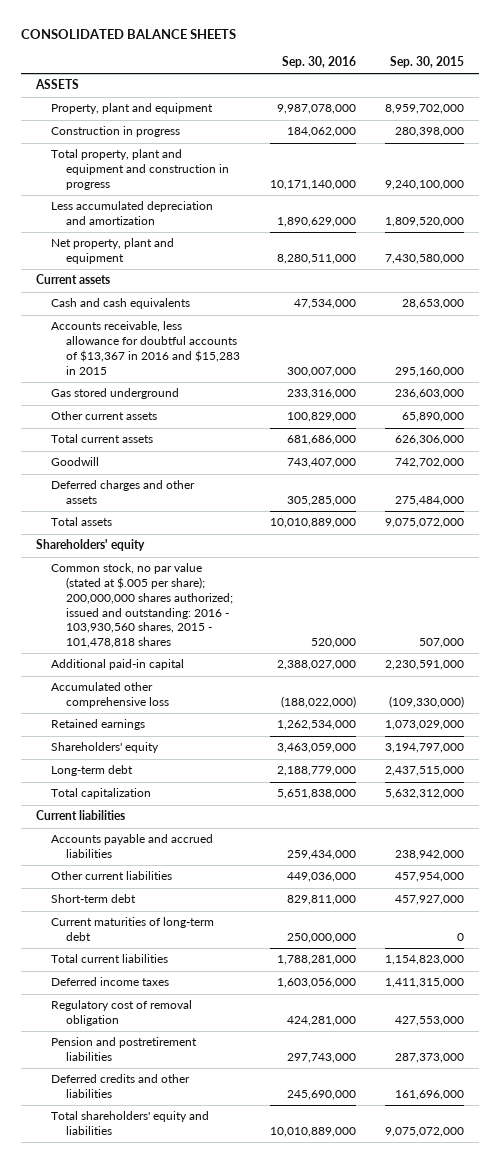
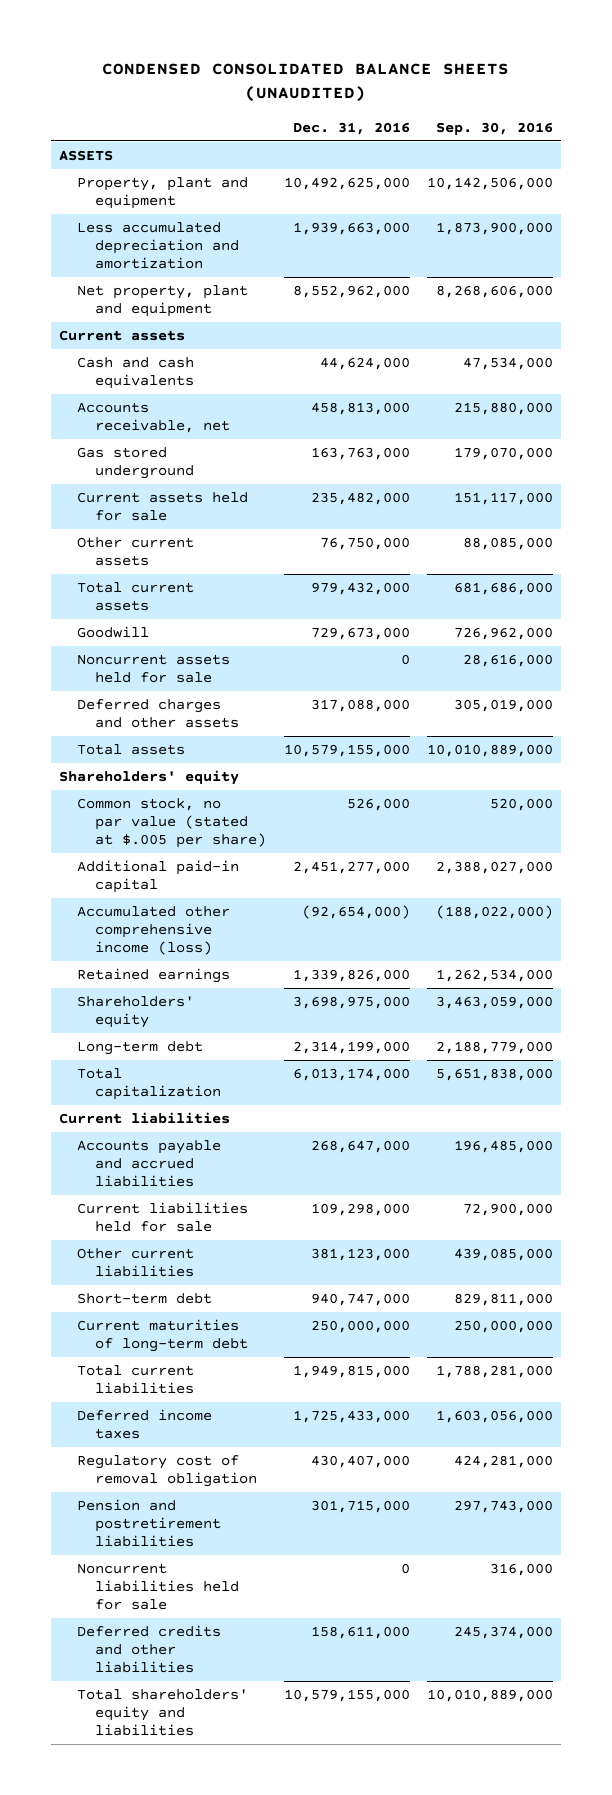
- CONSOLIDATED BALANCE SHEETS
+ CONDENSED CONSOLIDATED BALANCE SHEETS (UNAUDITED)
- | Sep. 30, 2016 | Sep. 30, 2015
+ | Dec. 31, 2016 | Sep. 30, 2016
- Property, plant and equipment | 9,987,078,000 | 8,959,702,000
- Construction in progress | 184,062,000 | 280,398,000
- Total property, plant and equipment and construction in progress | 10,171,140,000 | 9,240,100,000
- Less accumulated depreciation and amortization | 1,890,629,000 | 1,809,520,000
- Net property, plant and equipment | 8,280,511,000 | 7,430,580,000
+ Property, plant and equipment | 10,492,625,000 | 10,142,506,000
+ Less accumulated depreciation and amortization | 1,939,663,000 | 1,873,900,000
+ Net property, plant and equipment | 8,552,962,000 | 8,268,606,000
- Accounts receivable, less allowance for doubtful accounts of $13,367 in 2016 and $15,283 in 2015 | 300,007,000 | 295,160,000
- Gas stored underground | 233,316,000 | 236,603,000
- Other current assets | 100,829,000 | 65,890,000
+ Accounts receivable, net | 458,813,000 | 215,880,000
+ Gas stored underground | 163,763,000 | 179,070,000
+ Current assets held for sale | 235,482,000 | 151,117,000
+ Other current assets | 76,750,000 | 88,085,000
- Goodwill | 743,407,000 | 742,702,000
- Deferred charges and other assets | 305,285,000 | 275,484,000
+ Goodwill | 729,673,000 | 726,962,000
+ Noncurrent assets held for sale | 0 | 28,616,000
+ Deferred charges and other assets | 317,088,000 | 305,019,000
- Common stock, no par value (stated at $.005 per share); 200,000,000 shares authorized; issued and outstanding: 2016 - 103,930,560 shares, 2015 - 101,478,818 shares | 520,000 | 507,000
+ Common stock, no par value (stated at $.005 per share) | 526,000 | 520,000
- Accumulated other comprehensive loss | (188,022,000) | (109,330,000)
+ Accumulated other comprehensive income (loss) | (92,654,000) | (188,022,000)
- Accounts payable and accrued liabilities | 259,434,000 | 238,942,000
- Other current liabilities | 449,036,000 | 457,954,000
+ Accounts payable and accrued liabilities | 268,647,000 | 196,485,000
+ Current liabilities held for sale | 109,298,000 | 72,900,000
+ Other current liabilities | 381,123,000 | 439,085,000
- Deferred credits and other liabilities | 245,690,000 | 161,696,000
+ Noncurrent liabilities held for sale | 0 | 316,000
+ Deferred credits and other liabilities | 158,611,000 | 245,374,000

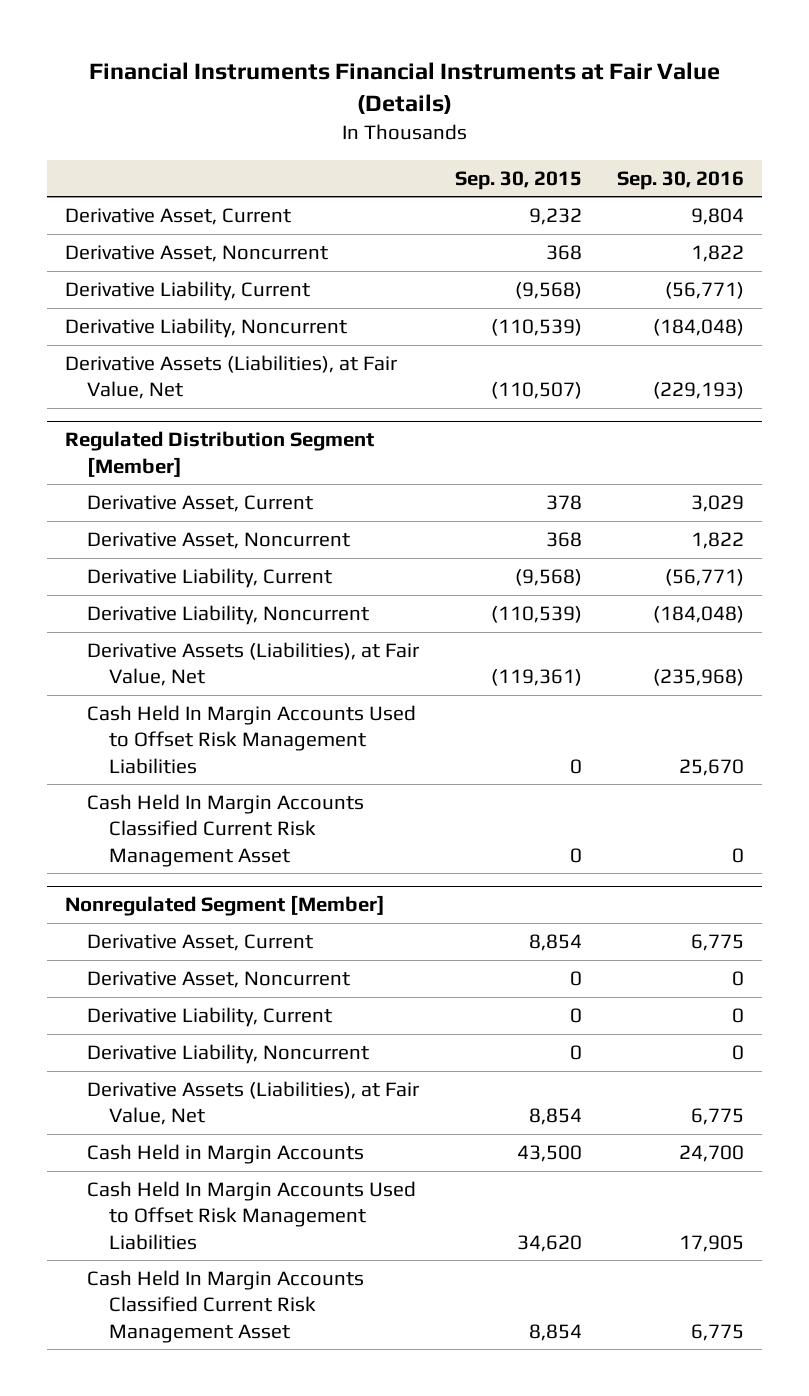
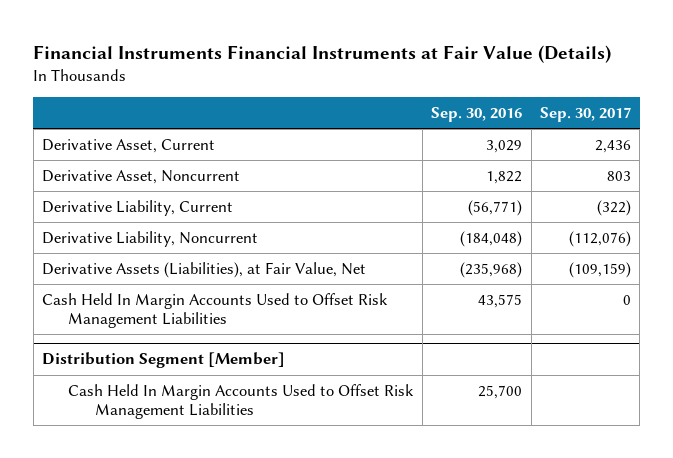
- | Sep. 30, 2015 | Sep. 30, 2016
+ | Sep. 30, 2016 | Sep. 30, 2017
- Derivative Asset, Current | 9,232 | 9,804
- Derivative Asset, Noncurrent | 368 | 1,822
- Derivative Liability, Current | (9,568) | (56,771)
- Derivative Liability, Noncurrent | (110,539) | (184,048)
- Derivative Assets (Liabilities), at Fair Value, Net | (110,507) | (229,193)
- Regulated Distribution Segment [Member]
- Cash Held In Margin Accounts Used to Offset Risk Management Liabilities | 0 | 25,670
- Cash Held In Margin Accounts Classified Current Risk Management Asset | 0 | 0
- Nonregulated Segment [Member]
- Derivative Asset, Current | 8,854 | 6,775
- Derivative Asset, Noncurrent | 0 | 0
- Derivative Liability, Current | 0 | 0
- Derivative Liability, Noncurrent | 0 | 0
- Derivative Assets (Liabilities), at Fair Value, Net | 8,854 | 6,775
- Cash Held in Margin Accounts | 43,500 | 24,700
- Cash Held In Margin Accounts Used to Offset Risk Management Liabilities | 34,620 | 17,905
- Cash Held In Margin Accounts Classified Current Risk Management Asset | 8,854 | 6,775
+ Cash Held In Margin Accounts Used to Offset Risk Management Liabilities | 43,575 | 0
+ Distribution Segment [Member]
+ Cash Held In Margin Accounts Used to Offset Risk Management Liabilities | 25,700 |

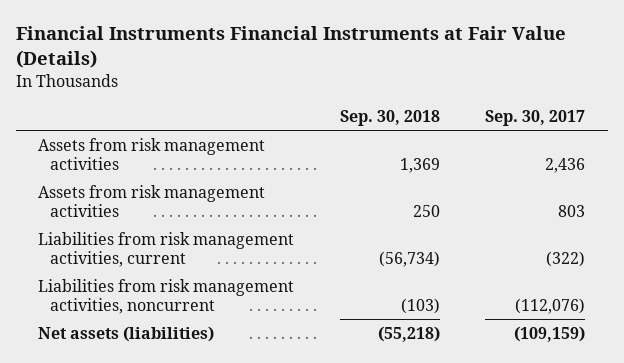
- | Sep. 30, 2016 | Sep. 30, 2017
+ | Sep. 30, 2018 | Sep. 30, 2017
- Derivative Asset, Current | 3,029 | 2,436
- Derivative Asset, Noncurrent | 1,822 | 803
- Derivative Liability, Current | (56,771) | (322)
- Derivative Liability, Noncurrent | (184,048) | (112,076)
- Derivative Assets (Liabilities), at Fair Value, Net | (235,968) | (109,159)
- Cash Held In Margin Accounts Used to Offset Risk Management Liabilities | 43,575 | 0
- Distribution Segment [Member]
- Cash Held In Margin Accounts Used to Offset Risk Management Liabilities | 25,700 |
+ Assets from risk management activities | 1,369 | 2,436
+ Assets from risk management activities | 250 | 803
+ Liabilities from risk management activities, current | (56,734) | (322)
+ Liabilities from risk management activities, noncurrent | (103) | (112,076)
+ Net assets (liabilities) | (55,218) | (109,159)

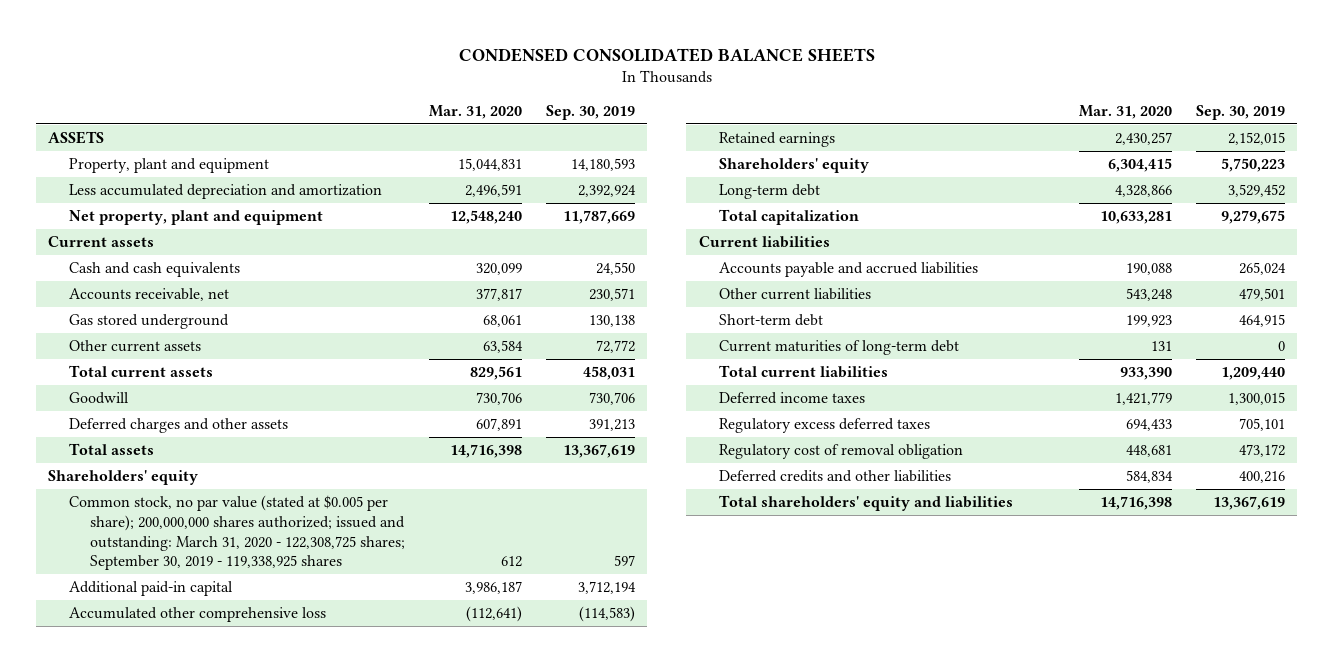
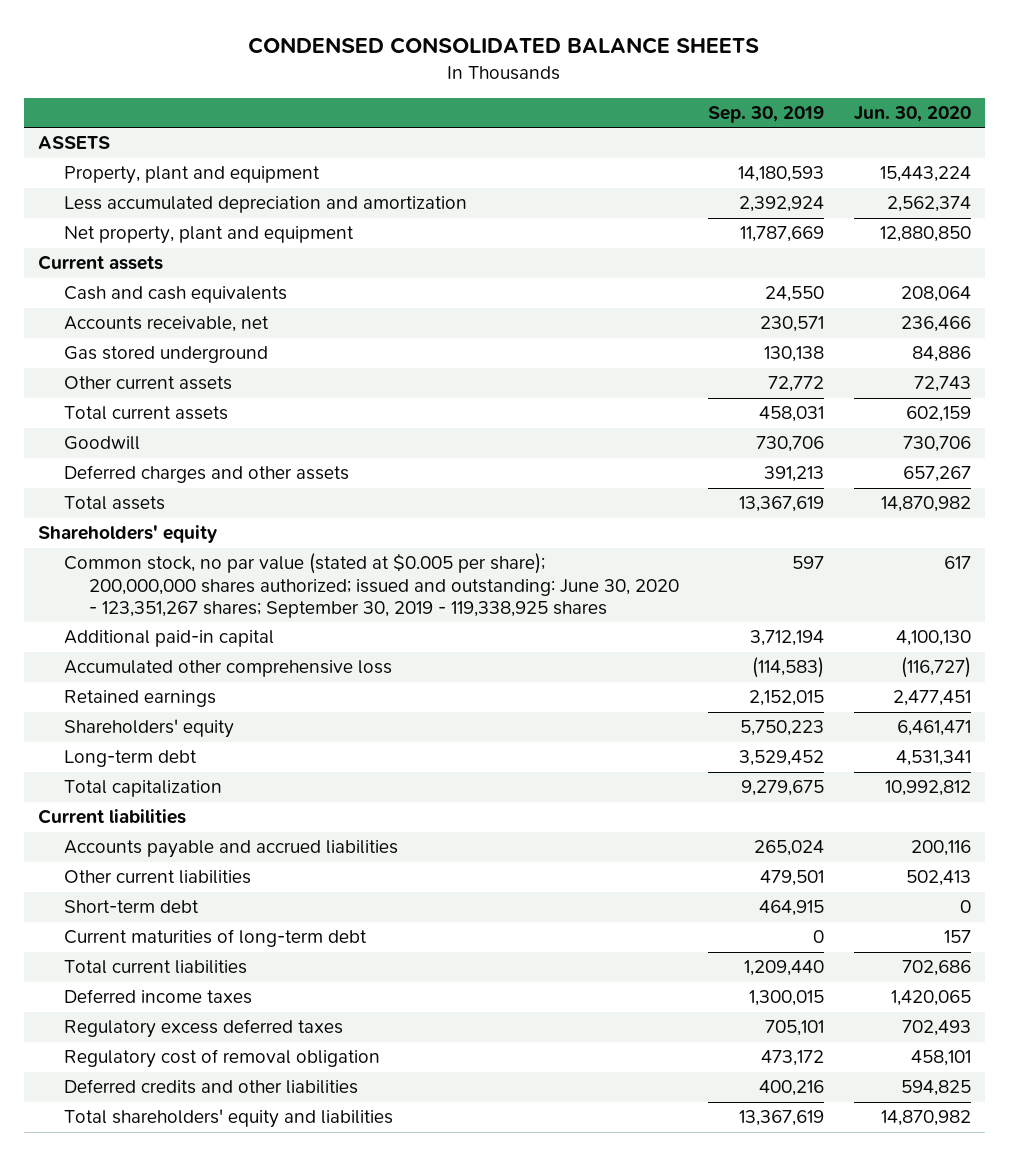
- | Mar. 31, 2020 | Sep. 30, 2019
+ | Sep. 30, 2019 | Jun. 30, 2020
- Common stock, no par value (stated at $0.005 per share); 200,000,000 shares authorized; issued and outstanding: March 31, 2020 - 122,308,725 shares; September 30, 2019 - 119,338,925 shares | 612 | 597
+ Common stock, no par value (stated at $0.005 per share); 200,000,000 shares authorized; issued and outstanding: June 30, 2020 - 123,351,267 shares; September 30, 2019 - 119,338,925 shares | 597 | 617

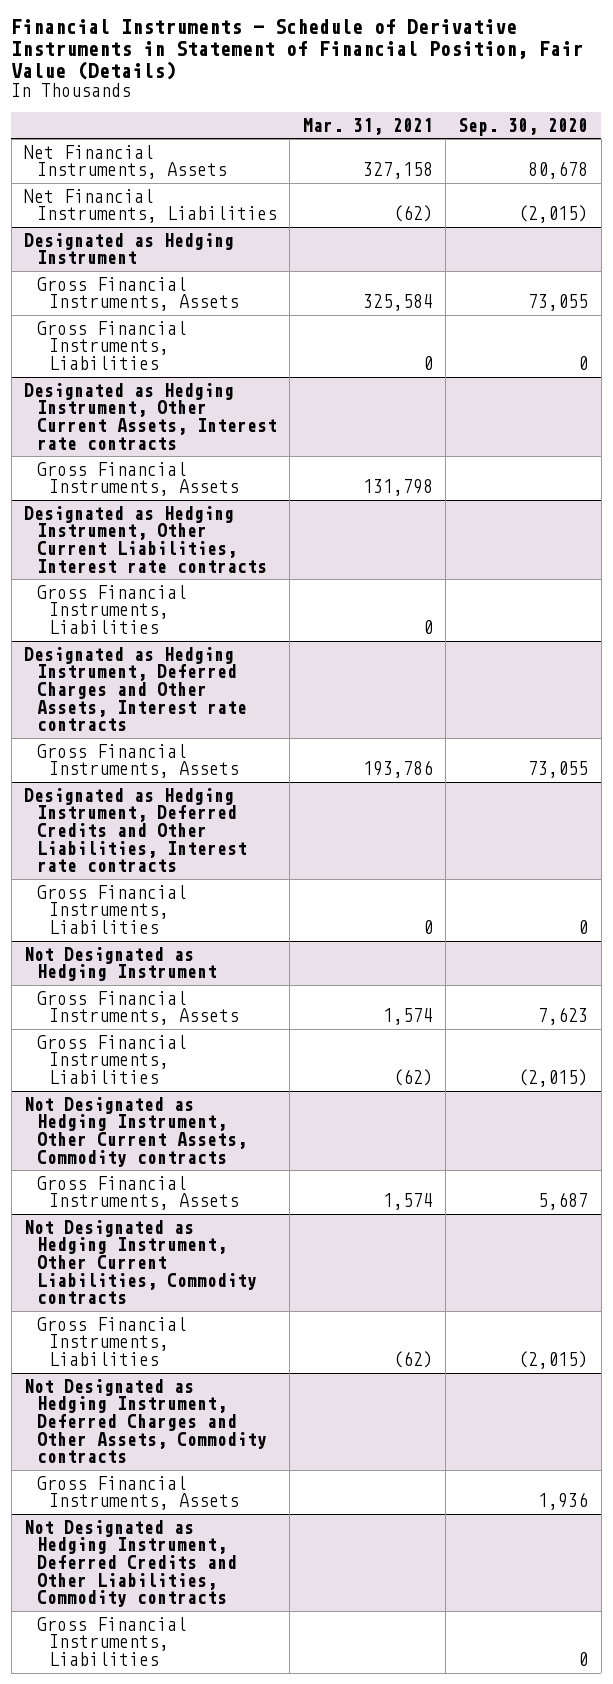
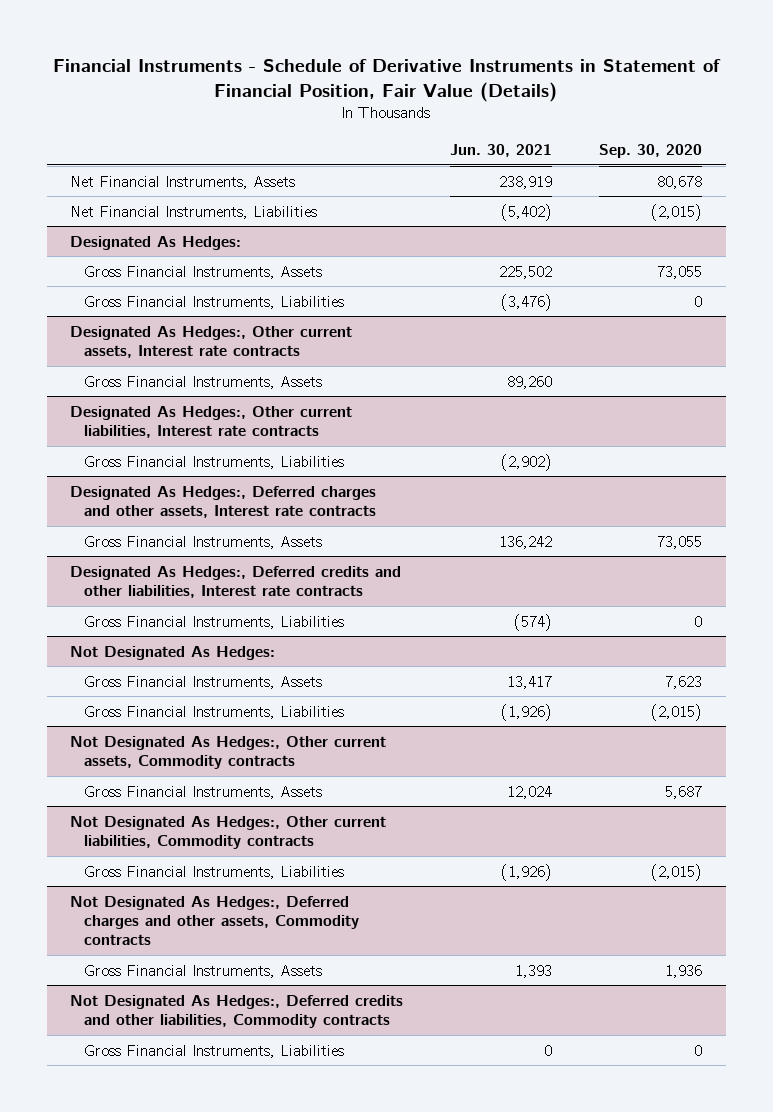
- | Mar. 31, 2021 | Sep. 30, 2020
+ | Jun. 30, 2021 | Sep. 30, 2020
- Designated as Hedging Instrument
+ Designated As Hedges:
- Designated as Hedging Instrument, Other Current Assets, Interest rate contracts
+ Designated As Hedges:, Other current assets, Interest rate contracts
- Designated as Hedging Instrument, Other Current Liabilities, Interest rate contracts
+ Designated As Hedges:, Other current liabilities, Interest rate contracts
- Designated as Hedging Instrument, Deferred Charges and Other Assets, Interest rate contracts
+ Designated As Hedges:, Deferred charges and other assets, Interest rate contracts
- Designated as Hedging Instrument, Deferred Credits and Other Liabilities, Interest rate contracts
+ Designated As Hedges:, Deferred credits and other liabilities, Interest rate contracts
- Not Designated as Hedging Instrument
+ Not Designated As Hedges:
- Not Designated as Hedging Instrument, Other Current Assets, Commodity contracts
+ Not Designated As Hedges:, Other current assets, Commodity contracts
- Not Designated as Hedging Instrument, Other Current Liabilities, Commodity contracts
+ Not Designated As Hedges:, Other current liabilities, Commodity contracts
- Not Designated as Hedging Instrument, Deferred Charges and Other Assets, Commodity contracts
+ Not Designated As Hedges:, Deferred charges and other assets, Commodity contracts
- Not Designated as Hedging Instrument, Deferred Credits and Other Liabilities, Commodity contracts
+ Not Designated As Hedges:, Deferred credits and other liabilities, Commodity contracts

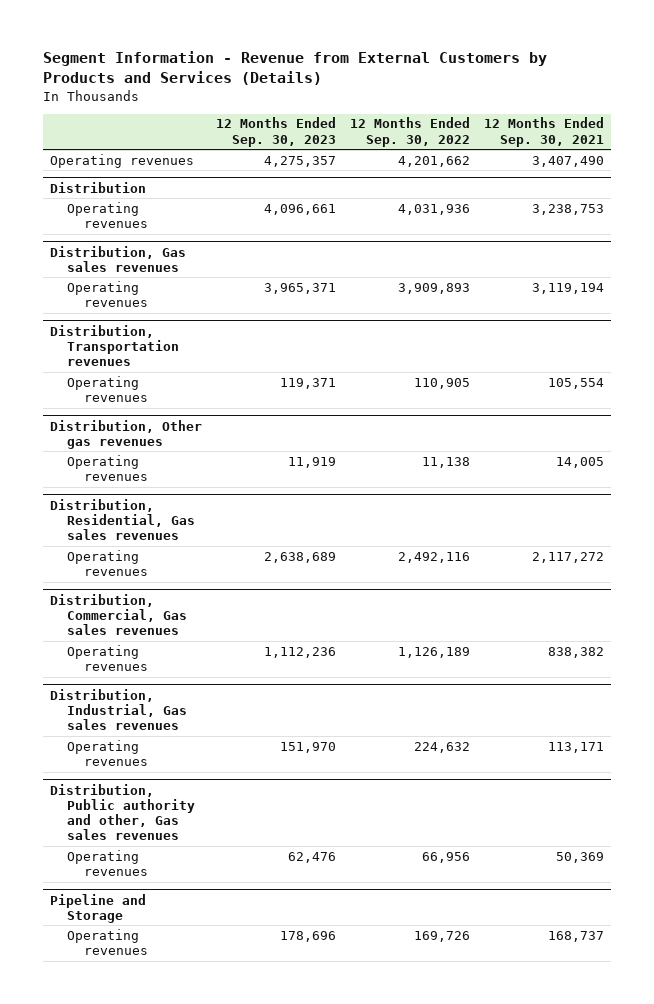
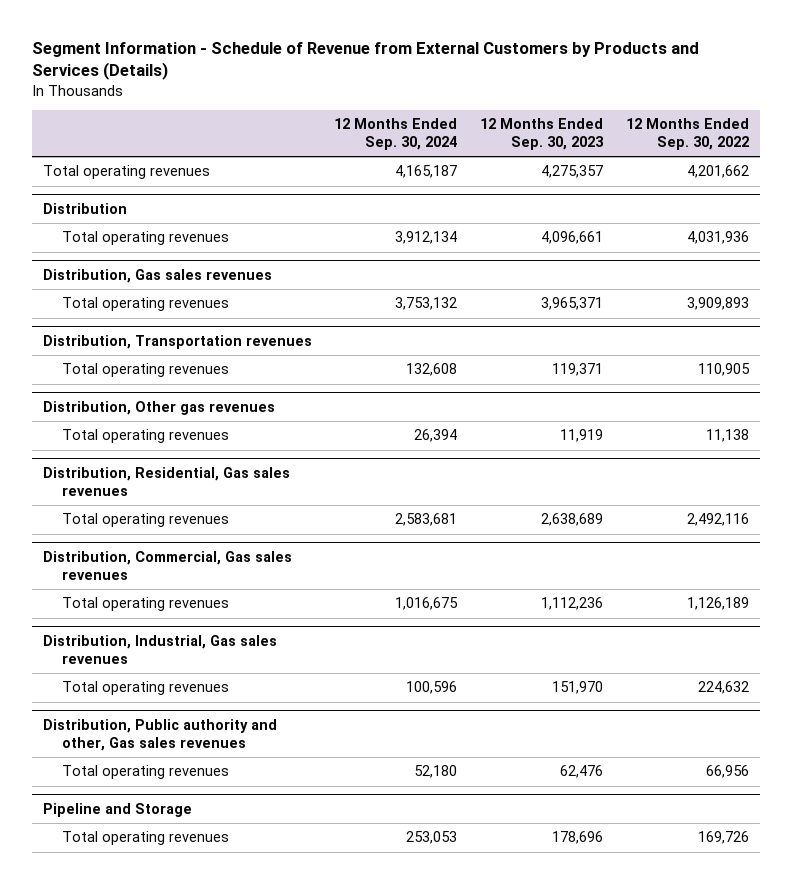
- Segment Information - Revenue from External Customers by Products and Services (Details)
+ Segment Information - Schedule of Revenue from External Customers by Products and Services (Details)
- | 12 Months Ended Sep. 30, 2023 | 12 Months Ended Sep. 30, 2022 | 12 Months Ended Sep. 30, 2021
+ | 12 Months Ended Sep. 30, 2024 | 12 Months Ended Sep. 30, 2023 | 12 Months Ended Sep. 30, 2022
- Operating revenues | 4,275,357 | 4,201,662 | 3,407,490
+ Total operating revenues | 4,165,187 | 4,275,357 | 4,201,662
@ Distribution
- Operating revenues | 4,096,661 | 4,031,936 | 3,238,753
+ Total operating revenues | 3,912,134 | 4,096,661 | 4,031,936
@ Distribution, Gas sales revenues
- Operating revenues | 3,965,371 | 3,909,893 | 3,119,194
+ Total operating revenues | 3,753,132 | 3,965,371 | 3,909,893
@ Distribution, Transportation revenues
- Operating revenues | 119,371 | 110,905 | 105,554
+ Total operating revenues | 132,608 | 119,371 | 110,905
@ Distribution, Other gas revenues
- Operating revenues | 11,919 | 11,138 | 14,005
+ Total operating revenues | 26,394 | 11,919 | 11,138
@ Distribution, Residential, Gas sales revenues
- Operating revenues | 2,638,689 | 2,492,116 | 2,117,272
+ Total operating revenues | 2,583,681 | 2,638,689 | 2,492,116
@ Distribution, Commercial, Gas sales revenues
- Operating revenues | 1,112,236 | 1,126,189 | 838,382
+ Total operating revenues | 1,016,675 | 1,112,236 | 1,126,189
@ Distribution, Industrial, Gas sales revenues
- Operating revenues | 151,970 | 224,632 | 113,171
+ Total operating revenues | 100,596 | 151,970 | 224,632
@ Distribution, Public authority and other, Gas sales revenues
- Operating revenues | 62,476 | 66,956 | 50,369
+ Total operating revenues | 52,180 | 62,476 | 66,956
@ Pipeline and Storage
- Operating revenues | 178,696 | 169,726 | 168,737
+ Total operating revenues | 253,053 | 178,696 | 169,726

